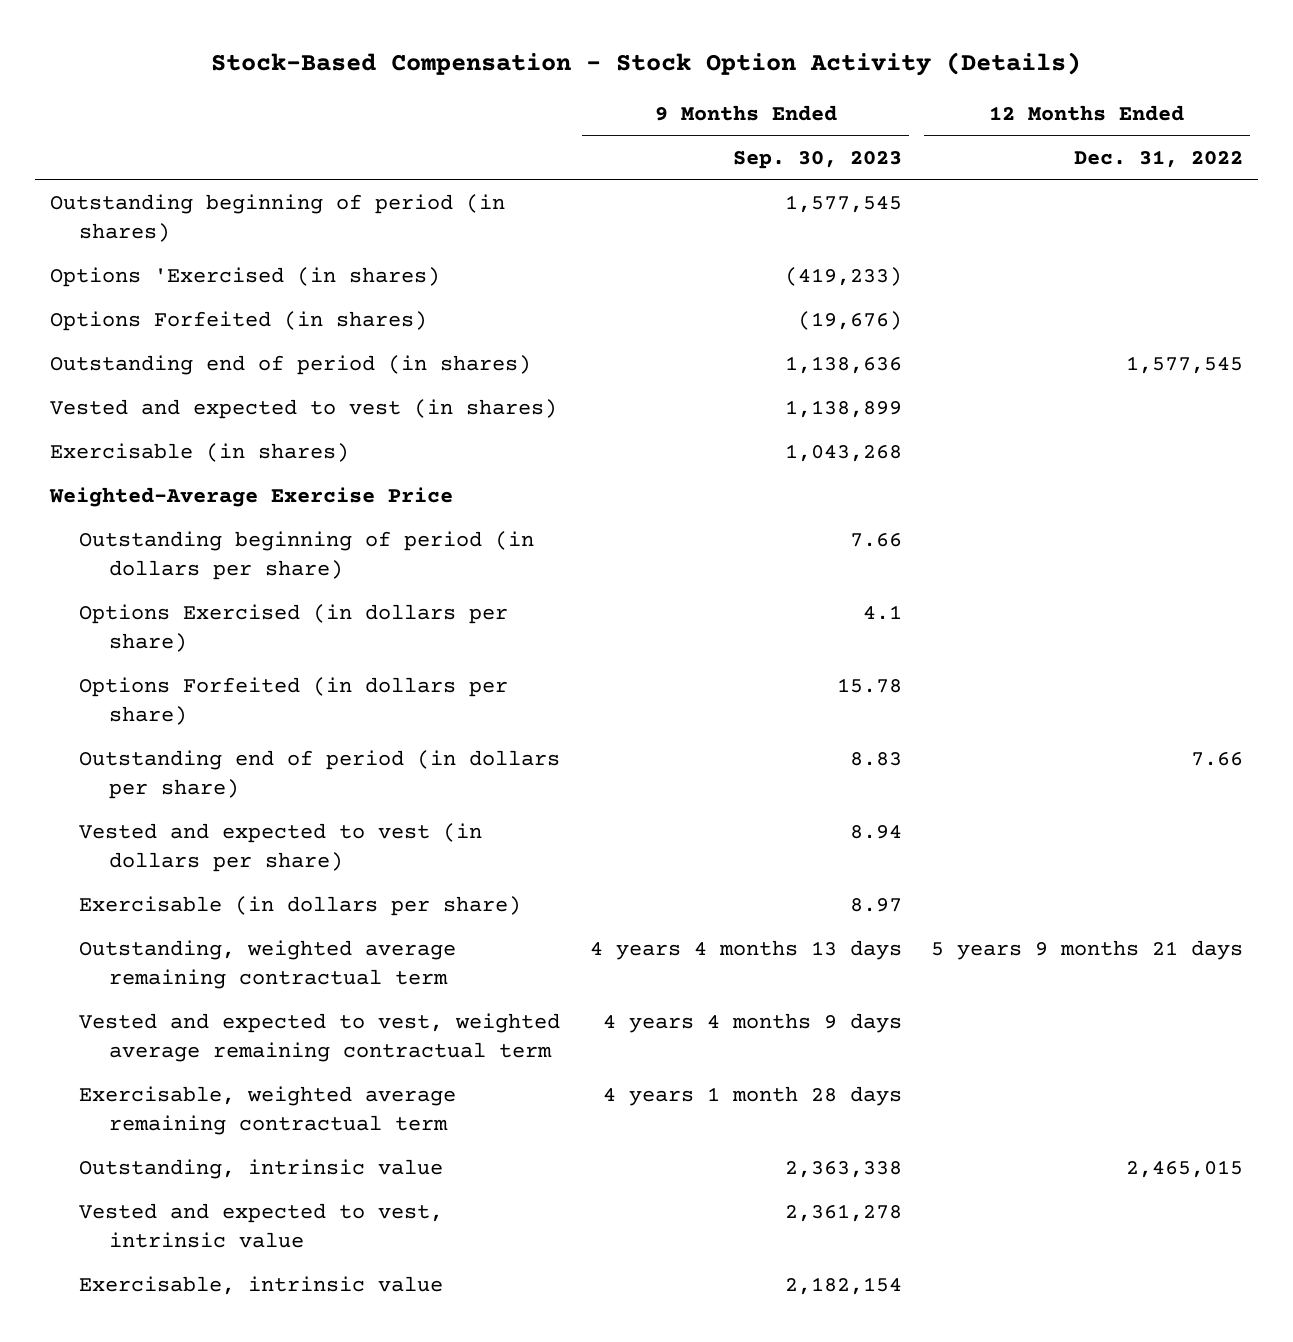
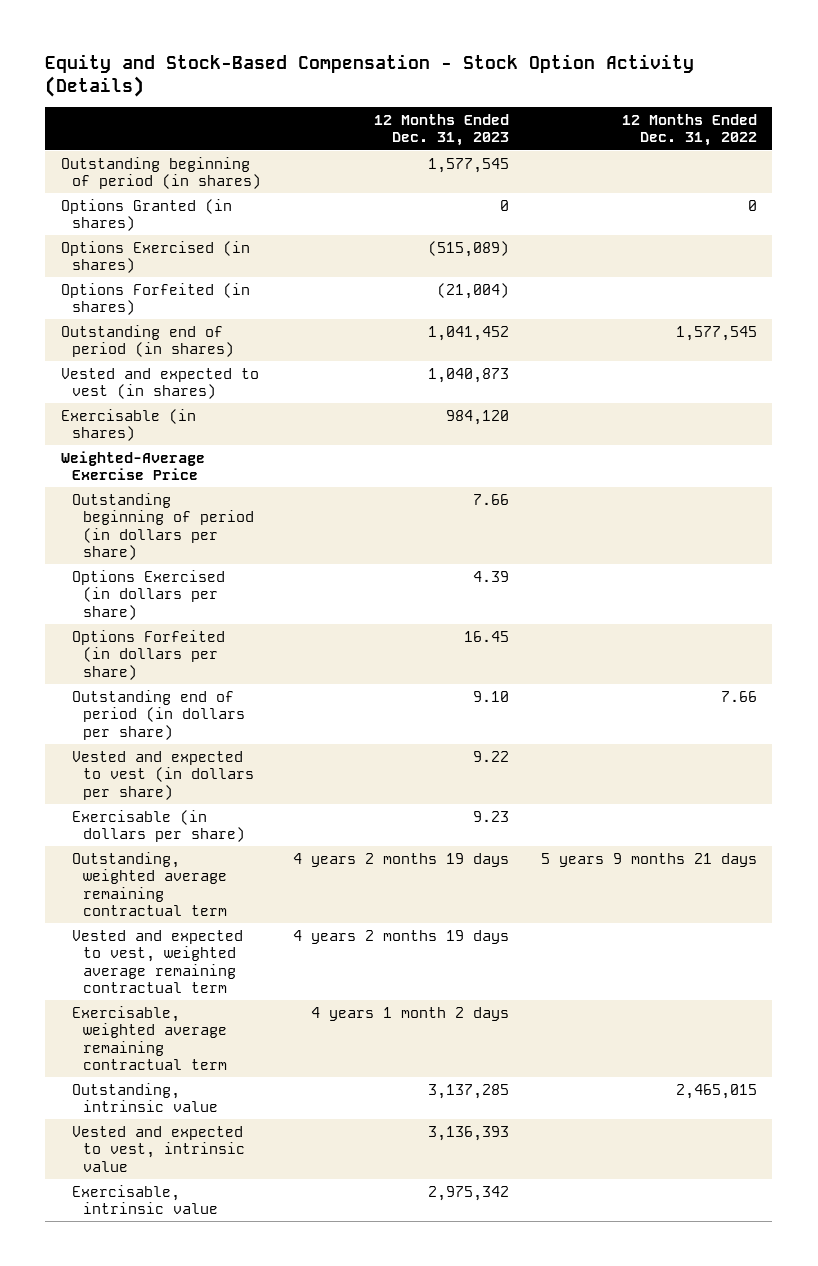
- Stock-Based Compensation - Stock Option Activity (Details)
+ Equity and Stock-Based Compensation - Stock Option Activity (Details)
- | 9 Months Ended Sep. 30, 2023 | 12 Months Ended Dec. 31, 2022
+ | 12 Months Ended Dec. 31, 2023 | 12 Months Ended Dec. 31, 2022
- Options 'Exercised (in shares) | (419,233) |
+ Options Granted (in shares) | 0 | 0
+ Options Exercised (in shares) | (515,089) |

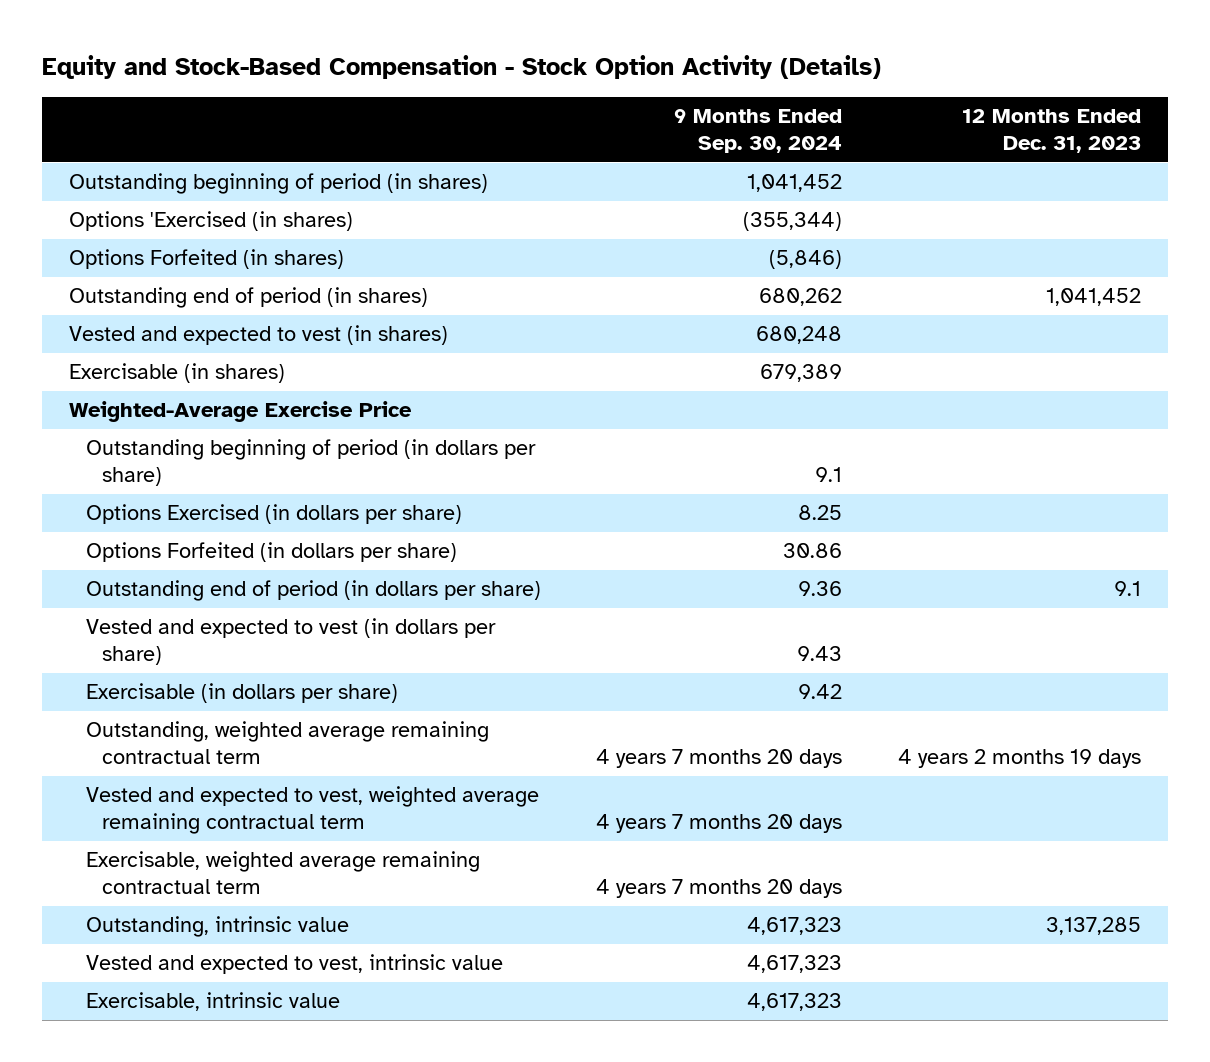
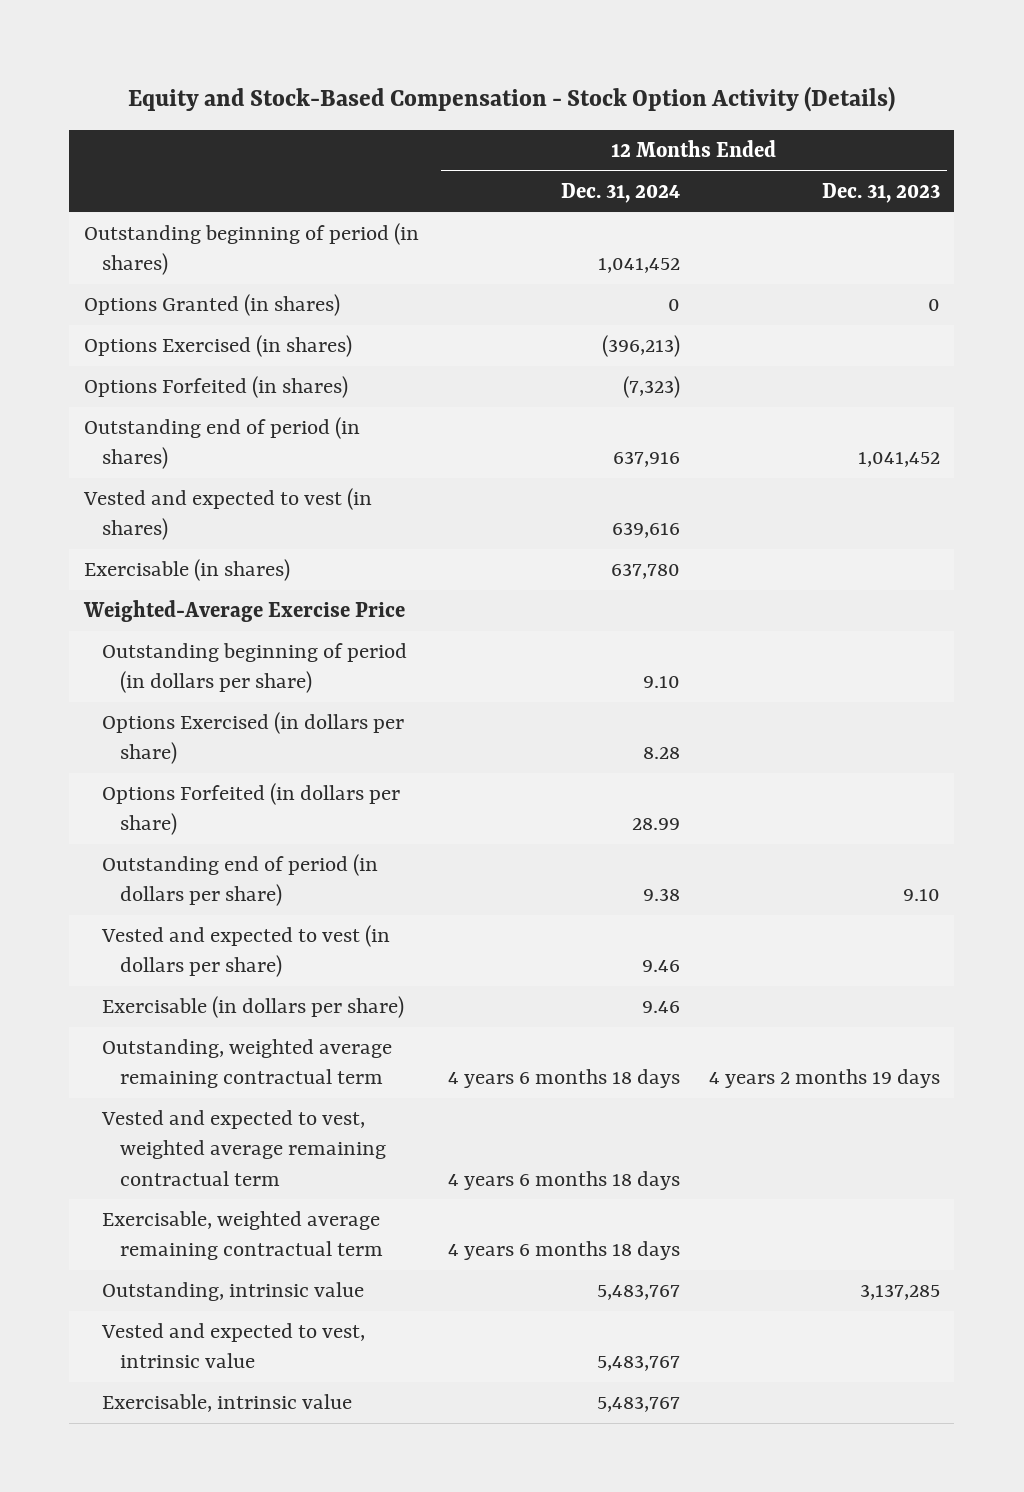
- | 9 Months Ended Sep. 30, 2024 | 12 Months Ended Dec. 31, 2023
+ | 12 Months Ended Dec. 31, 2024 | 12 Months Ended Dec. 31, 2023
- Options 'Exercised (in shares) | (355,344) |
+ Options Granted (in shares) | 0 | 0
+ Options Exercised (in shares) | (396,213) |
- Outstanding end of period (in dollars per share) | 9.36 | 9.1
+ Outstanding end of period (in dollars per share) | 9.38 | 9.10

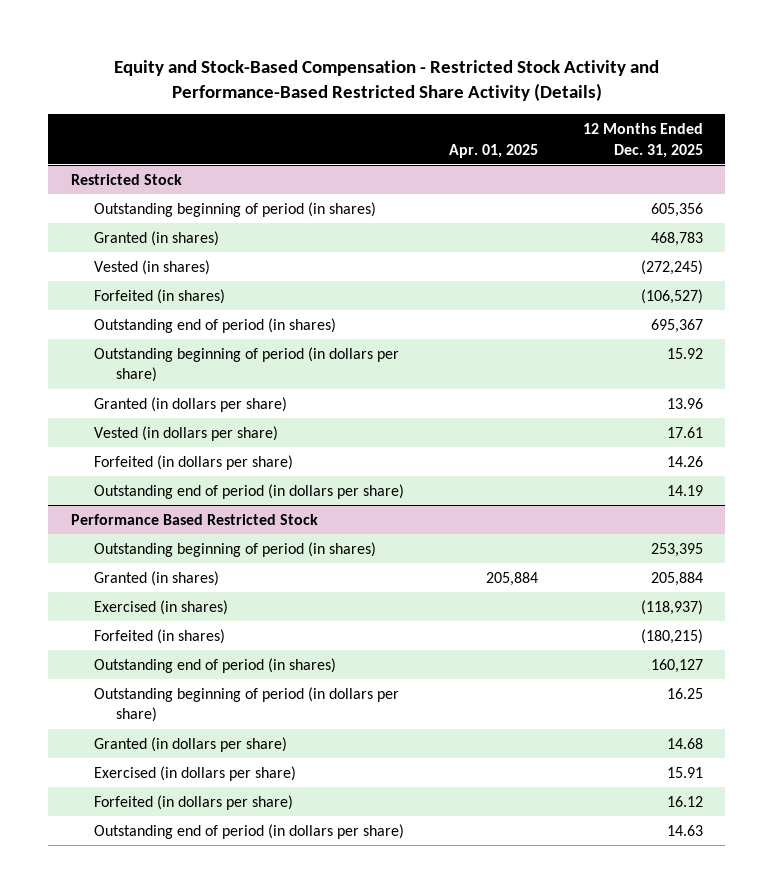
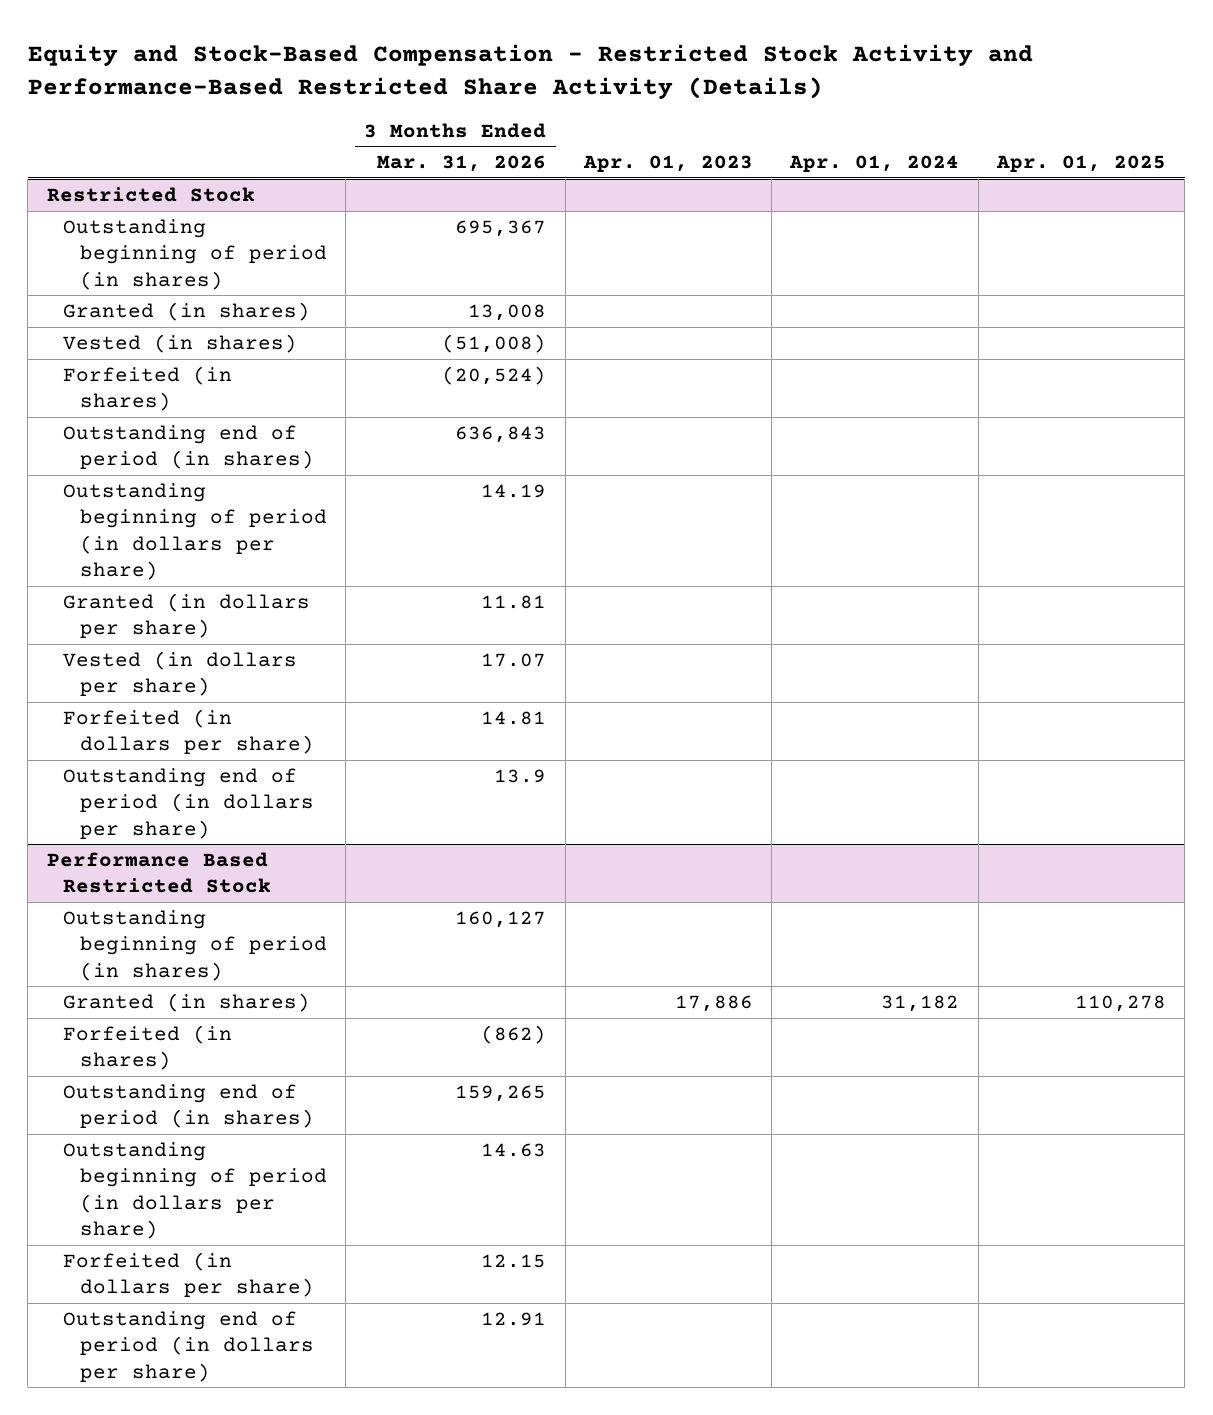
- | Apr. 01, 2025 | 12 Months Ended Dec. 31, 2025
+ | 3 Months Ended Mar. 31, 2026 | Apr. 01, 2023 | Apr. 01, 2024 | Apr. 01, 2025
@ Performance Based Restricted Stock
- Granted (in shares) | 205,884 | 205,884
- Exercised (in shares) | | (118,937)
+ Granted (in shares) | | 17,886 | 31,182 | 110,278
- Granted (in dollars per share) | | 14.68
- Exercised (in dollars per share) | | 15.91

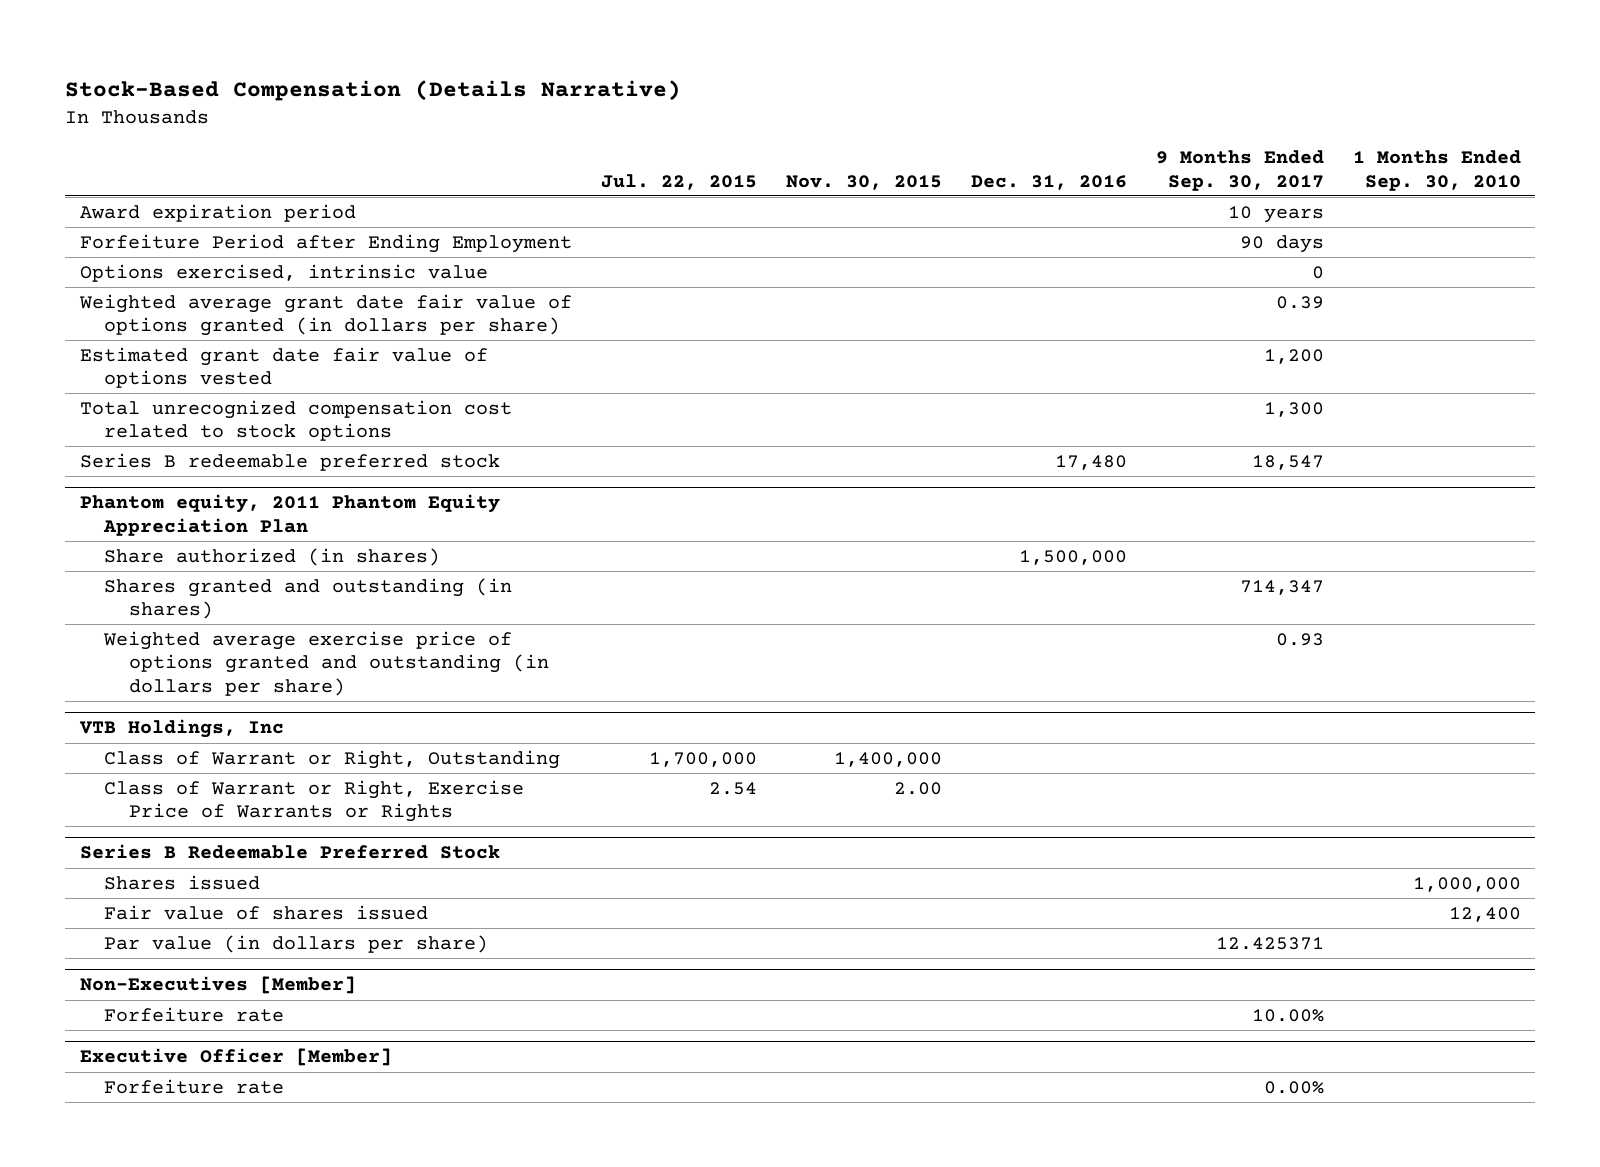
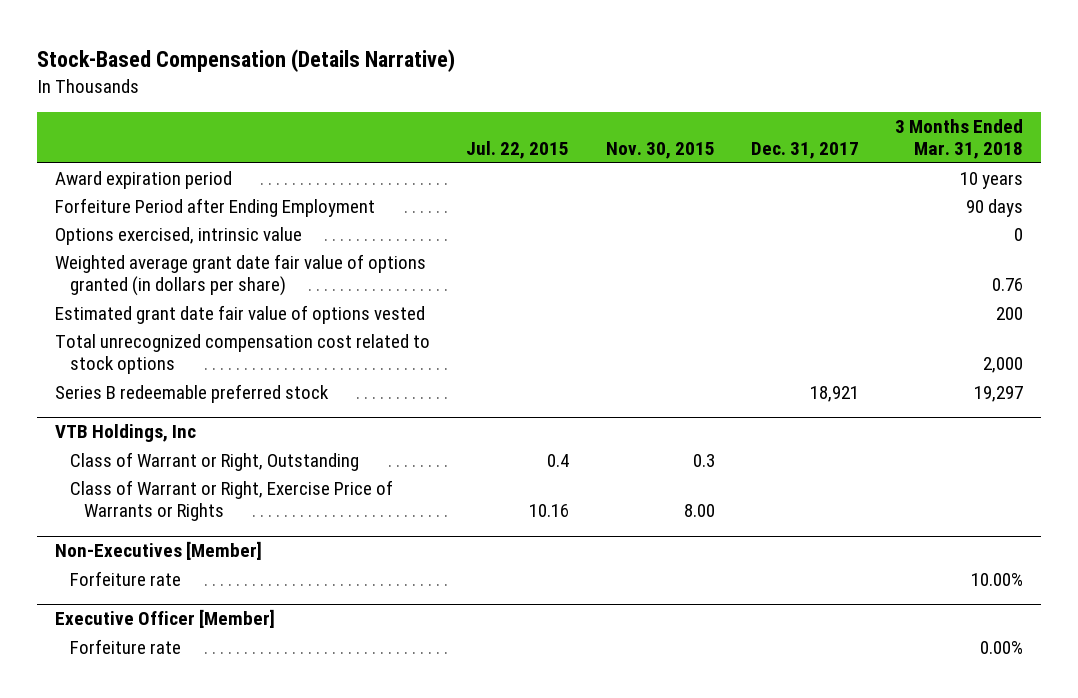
- | Jul. 22, 2015 | Nov. 30, 2015 | Dec. 31, 2016 | 9 Months Ended Sep. 30, 2017 | 1 Months Ended Sep. 30, 2010
+ | Jul. 22, 2015 | Nov. 30, 2015 | Dec. 31, 2017 | 3 Months Ended Mar. 31, 2018
- Phantom equity, 2011 Phantom Equity Appreciation Plan
- Share authorized (in shares) | | | 1,500,000 | |
- Shares granted and outstanding (in shares) | | | | 714,347 |
- Weighted average exercise price of options granted and outstanding (in dollars per share) | | | | 0.93 |
@ VTB Holdings, Inc
- Class of Warrant or Right, Outstanding | 1,700,000 | 1,400,000 | | |
- Class of Warrant or Right, Exercise Price of Warrants or Rights | 2.54 | 2.00 | | |
- Series B Redeemable Preferred Stock
- Shares issued | | | | | 1,000,000
- Fair value of shares issued | | | | | 12,400
- Par value (in dollars per share) | | | | 12.425371 |
@ VTB Holdings, Inc
+ Class of Warrant or Right, Outstanding | 0.4 | 0.3 | |
+ Class of Warrant or Right, Exercise Price of Warrants or Rights | 10.16 | 8.00 | |

